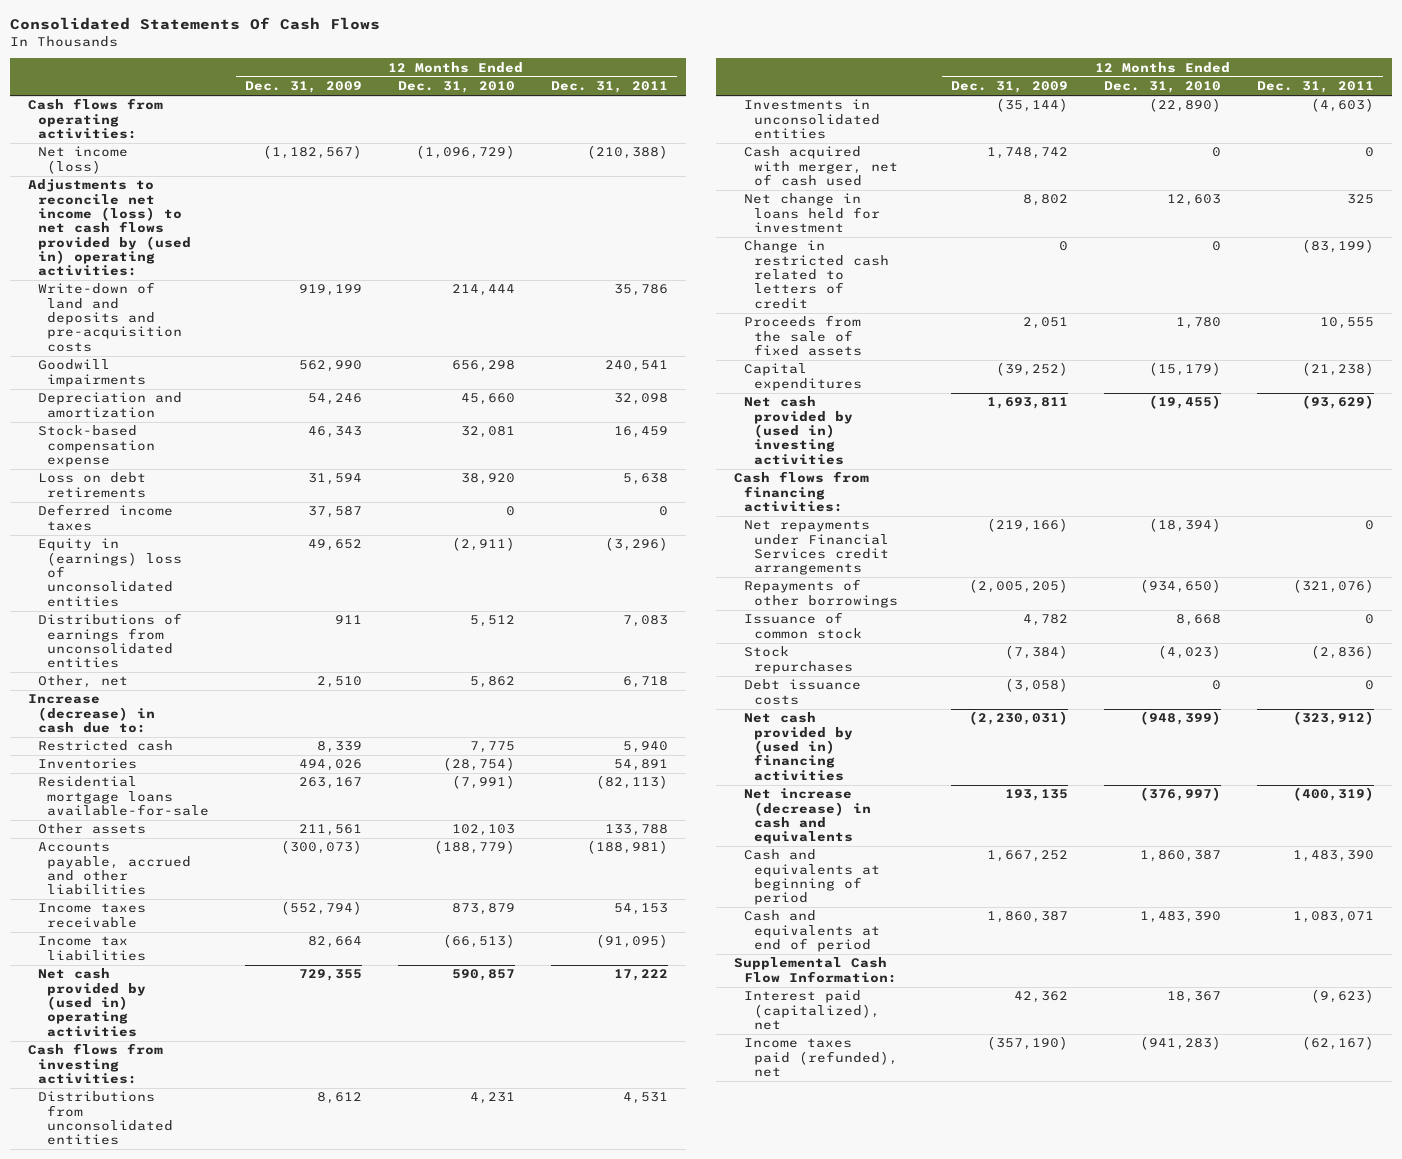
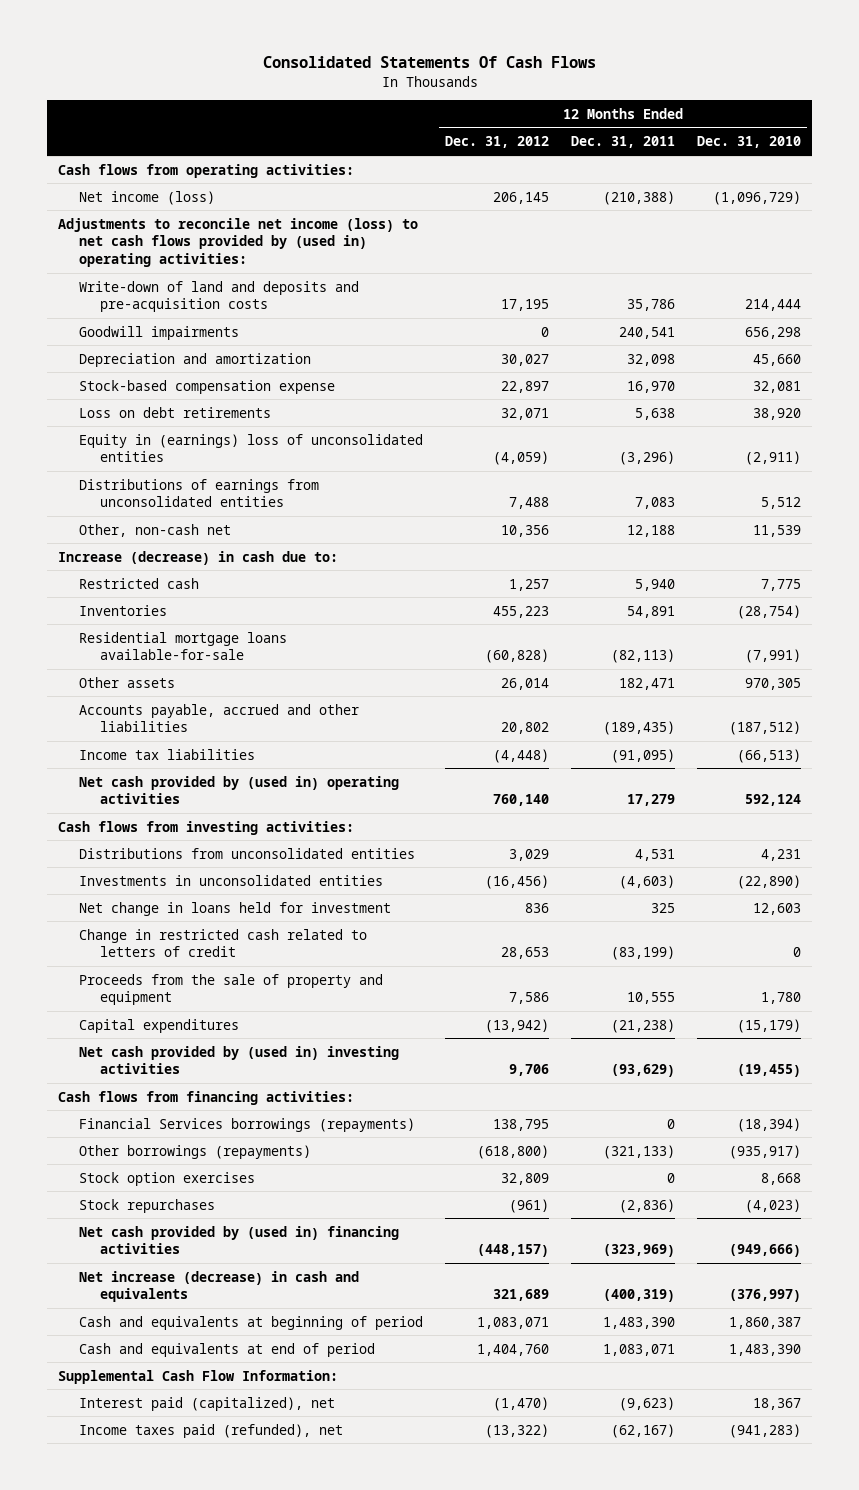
- | 12 Months Ended Dec. 31, 2009 | 12 Months Ended Dec. 31, 2010 | 12 Months Ended Dec. 31, 2011
+ | 12 Months Ended Dec. 31, 2012 | 12 Months Ended Dec. 31, 2011 | 12 Months Ended Dec. 31, 2010
- Stock-based compensation expense | 46,343 | 32,081 | 16,459
+ Stock-based compensation expense | 22,897 | 16,970 | 32,081
- Deferred income taxes | 37,587 | 0 | 0
- Other, net | 2,510 | 5,862 | 6,718
+ Other, non-cash net | 10,356 | 12,188 | 11,539
- Other assets | 211,561 | 102,103 | 133,788
- Accounts payable, accrued and other liabilities | (300,073) | (188,779) | (188,981)
- Income taxes receivable | (552,794) | 873,879 | 54,153
+ Other assets | 26,014 | 182,471 | 970,305
+ Accounts payable, accrued and other liabilities | 20,802 | (189,435) | (187,512)
- Net cash provided by (used in) operating activities | 729,355 | 590,857 | 17,222
+ Net cash provided by (used in) operating activities | 760,140 | 17,279 | 592,124
- Cash acquired with merger, net of cash used | 1,748,742 | 0 | 0
- Proceeds from the sale of fixed assets | 2,051 | 1,780 | 10,555
+ Proceeds from the sale of property and equipment | 7,586 | 10,555 | 1,780
- Net repayments under Financial Services credit arrangements | (219,166) | (18,394) | 0
- Repayments of other borrowings | (2,005,205) | (934,650) | (321,076)
- Issuance of common stock | 4,782 | 8,668 | 0
+ Financial Services borrowings (repayments) | 138,795 | 0 | (18,394)
+ Other borrowings (repayments) | (618,800) | (321,133) | (935,917)
+ Stock option exercises | 32,809 | 0 | 8,668
- Debt issuance costs | (3,058) | 0 | 0
- Net cash provided by (used in) financing activities | (2,230,031) | (948,399) | (323,912)
+ Net cash provided by (used in) financing activities | (448,157) | (323,969) | (949,666)

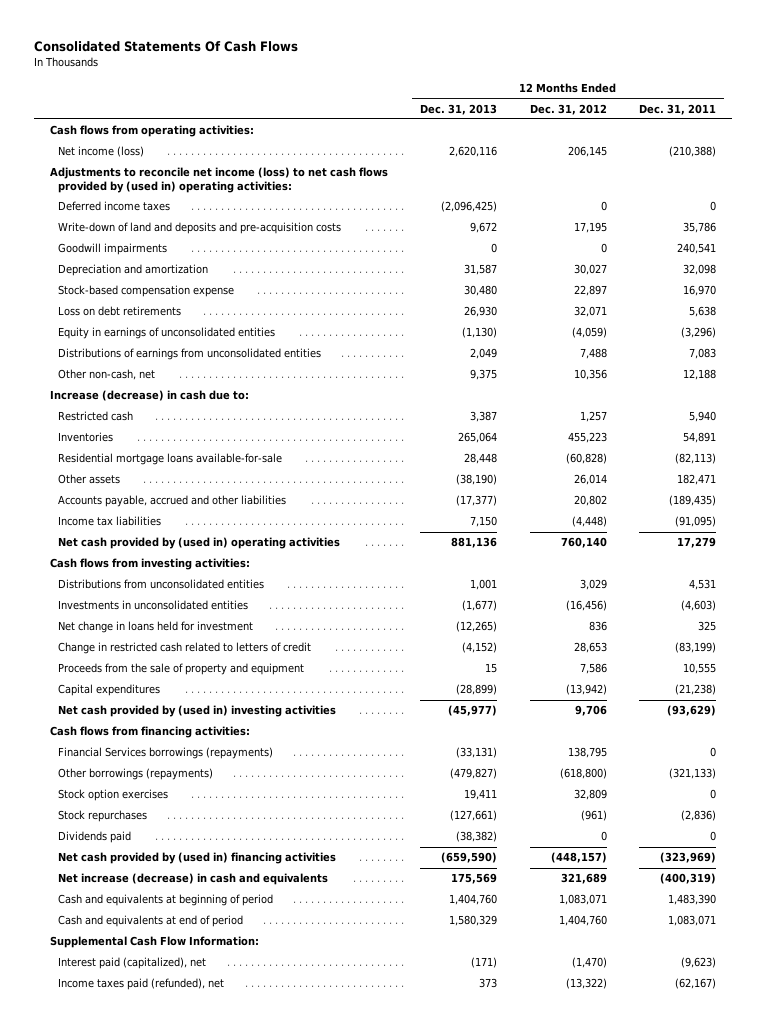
- | 12 Months Ended Dec. 31, 2012 | 12 Months Ended Dec. 31, 2011 | 12 Months Ended Dec. 31, 2010
+ | 12 Months Ended Dec. 31, 2013 | 12 Months Ended Dec. 31, 2012 | 12 Months Ended Dec. 31, 2011
+ Deferred income taxes | (2,096,425) | 0 | 0
- Equity in (earnings) loss of unconsolidated entities | (4,059) | (3,296) | (2,911)
+ Equity in earnings of unconsolidated entities | (1,130) | (4,059) | (3,296)
- Other, non-cash net | 10,356 | 12,188 | 11,539
+ Other non-cash, net | 9,375 | 10,356 | 12,188
+ Dividends paid | (38,382) | 0 | 0

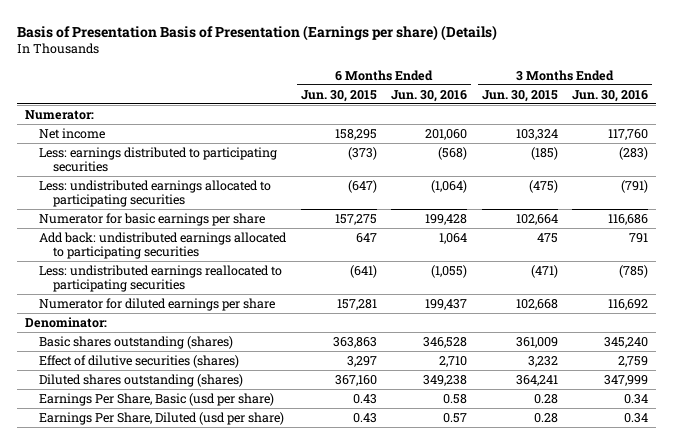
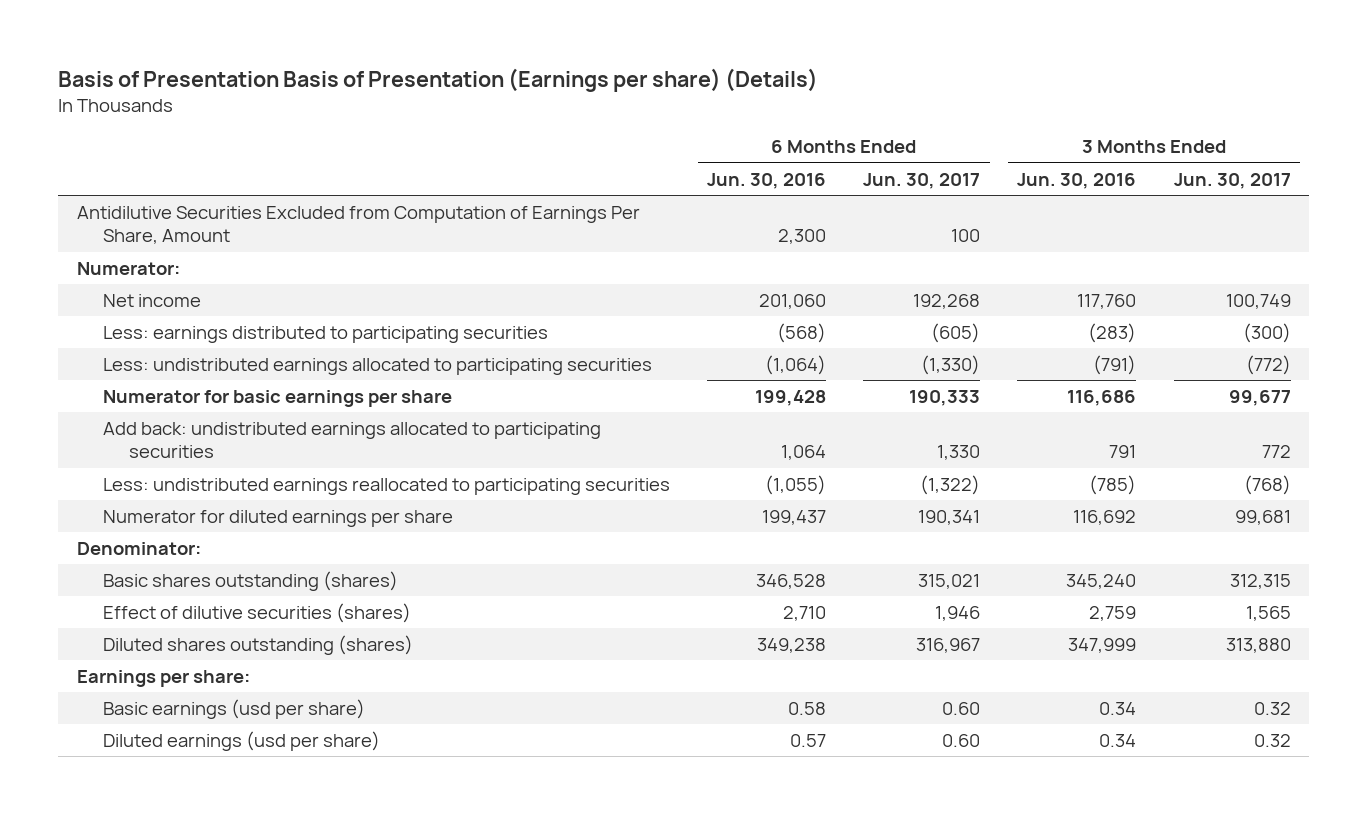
- | 6 Months Ended Jun. 30, 2015 | 6 Months Ended Jun. 30, 2016 | 3 Months Ended Jun. 30, 2015 | 3 Months Ended Jun. 30, 2016
+ | 6 Months Ended Jun. 30, 2016 | 6 Months Ended Jun. 30, 2017 | 3 Months Ended Jun. 30, 2016 | 3 Months Ended Jun. 30, 2017
+ Antidilutive Securities Excluded from Computation of Earnings Per Share, Amount | 2,300 | 100 | |
- Earnings Per Share, Basic (usd per share) | 0.43 | 0.58 | 0.28 | 0.34
- Earnings Per Share, Diluted (usd per share) | 0.43 | 0.57 | 0.28 | 0.34
+ Earnings per share:
+ Basic earnings (usd per share) | 0.58 | 0.60 | 0.34 | 0.32
+ Diluted earnings (usd per share) | 0.57 | 0.60 | 0.34 | 0.32

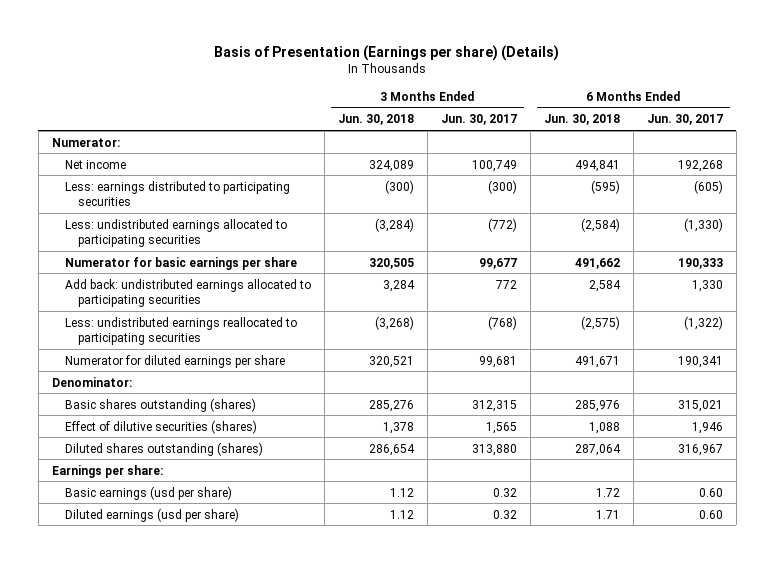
- Basis of Presentation Basis of Presentation (Earnings per share) (Details)
+ Basis of Presentation (Earnings per share) (Details)
- | 6 Months Ended Jun. 30, 2016 | 6 Months Ended Jun. 30, 2017 | 3 Months Ended Jun. 30, 2016 | 3 Months Ended Jun. 30, 2017
+ | 3 Months Ended Jun. 30, 2018 | 3 Months Ended Jun. 30, 2017 | 6 Months Ended Jun. 30, 2018 | 6 Months Ended Jun. 30, 2017
- Antidilutive Securities Excluded from Computation of Earnings Per Share, Amount | 2,300 | 100 | |

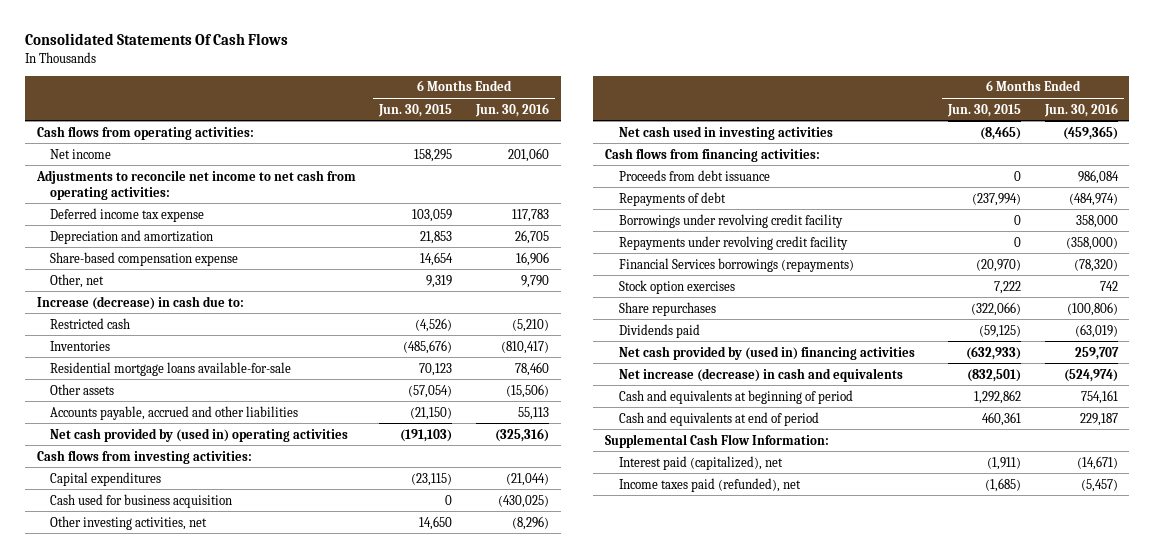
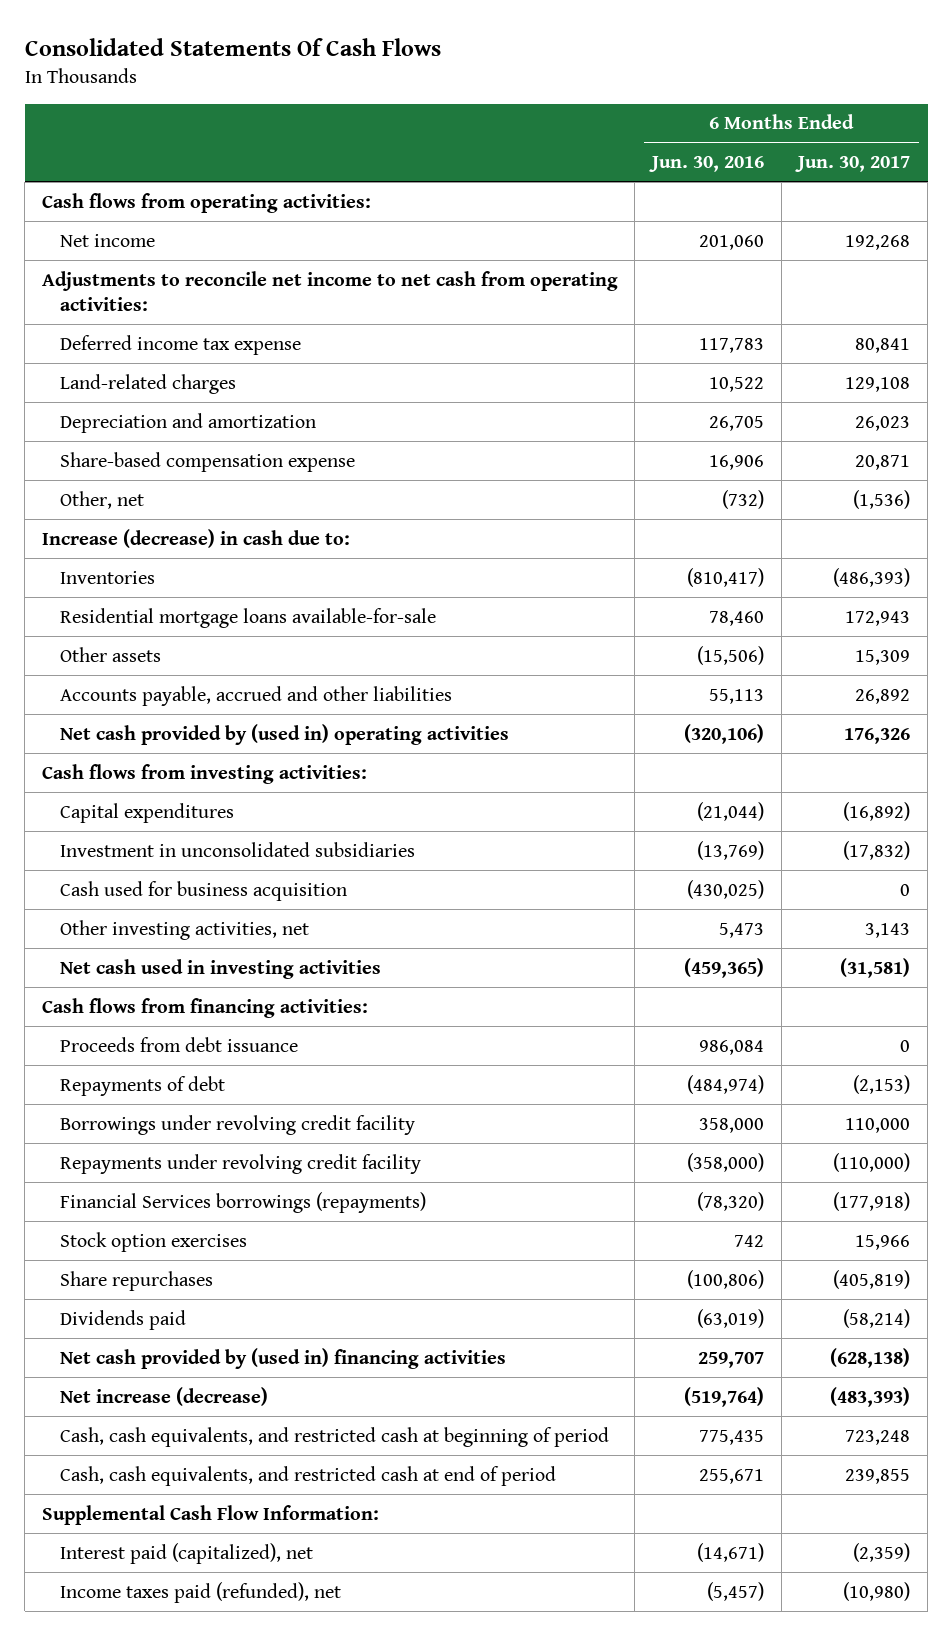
- | 6 Months Ended Jun. 30, 2015 | 6 Months Ended Jun. 30, 2016
+ | 6 Months Ended Jun. 30, 2016 | 6 Months Ended Jun. 30, 2017
+ Land-related charges | 10,522 | 129,108
- Other, net | 9,319 | 9,790
+ Other, net | (732) | (1,536)
- Restricted cash | (4,526) | (5,210)
- Net cash provided by (used in) operating activities | (191,103) | (325,316)
+ Net cash provided by (used in) operating activities | (320,106) | 176,326
+ Investment in unconsolidated subsidiaries | (13,769) | (17,832)
- Other investing activities, net | 14,650 | (8,296)
+ Other investing activities, net | 5,473 | 3,143
- Net increase (decrease) in cash and equivalents | (832,501) | (524,974)
- Cash and equivalents at beginning of period | 1,292,862 | 754,161
- Cash and equivalents at end of period | 460,361 | 229,187
+ Net increase (decrease) | (519,764) | (483,393)
+ Cash, cash equivalents, and restricted cash at beginning of period | 775,435 | 723,248
+ Cash, cash equivalents, and restricted cash at end of period | 255,671 | 239,855

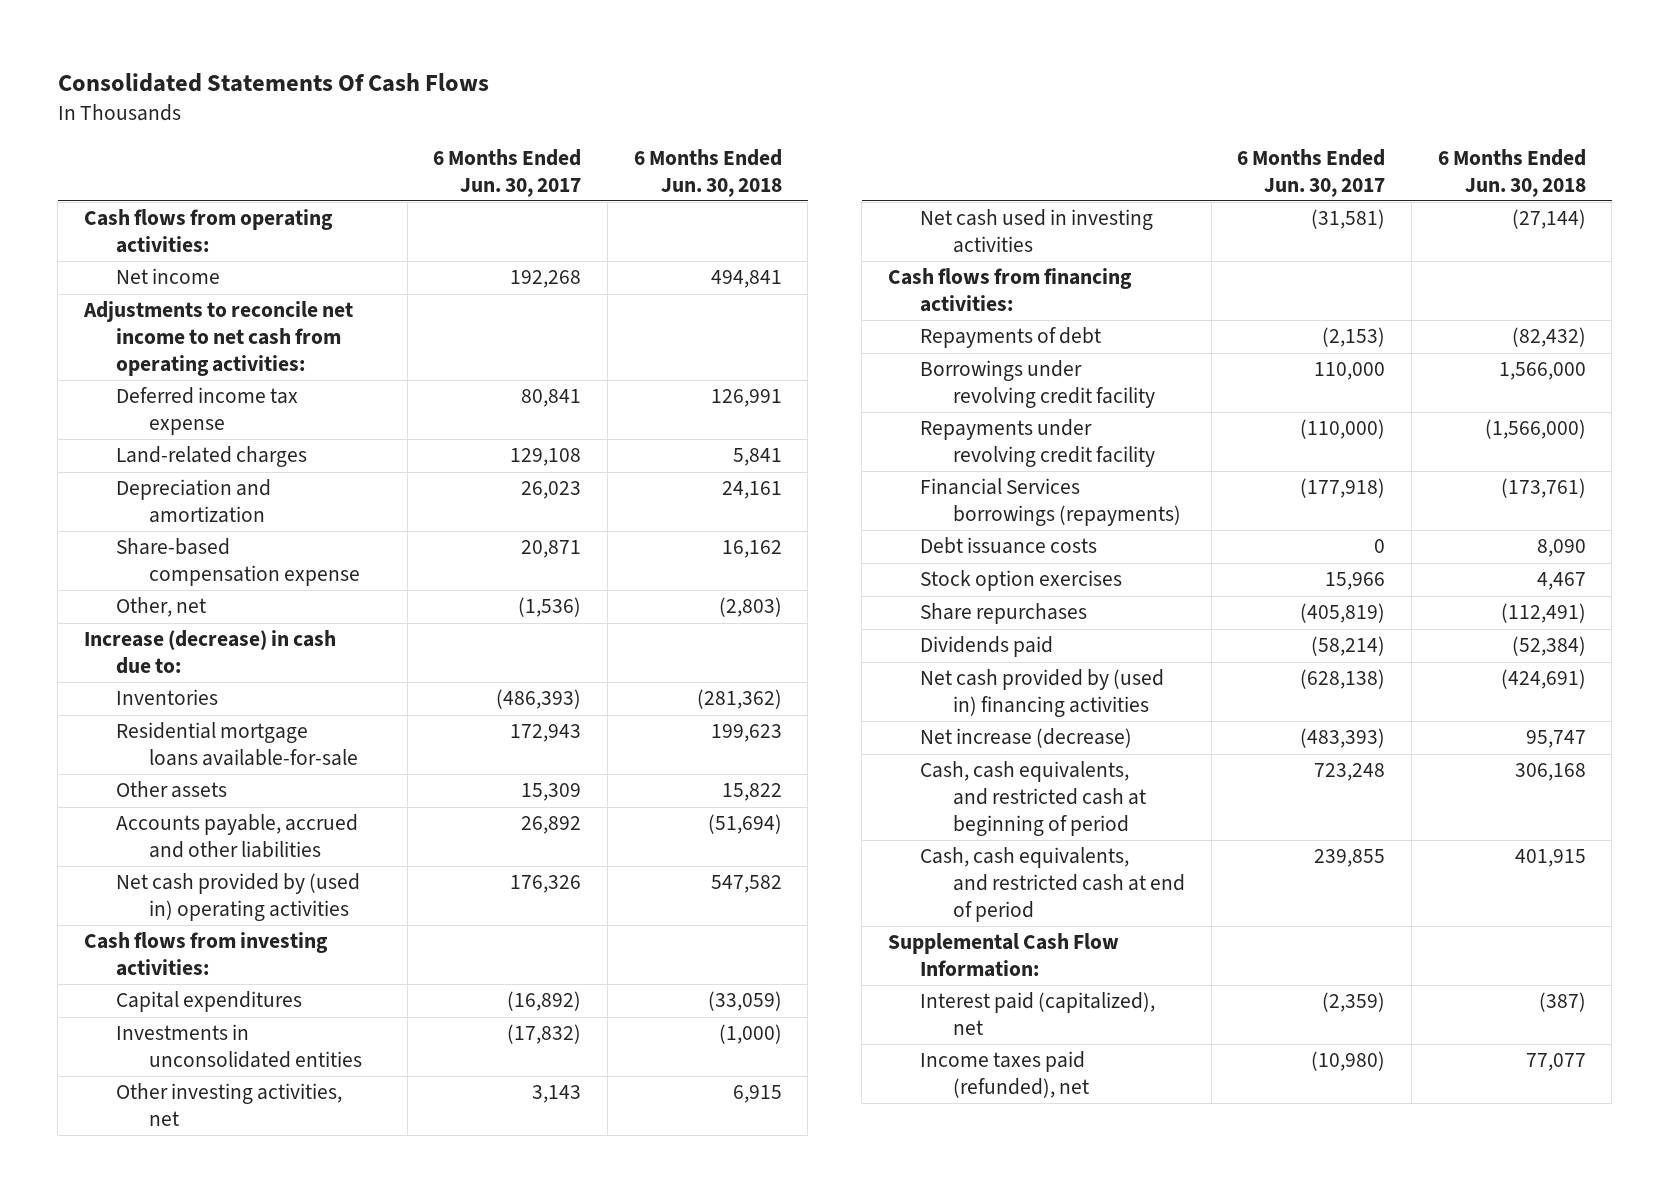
- | 6 Months Ended Jun. 30, 2016 | 6 Months Ended Jun. 30, 2017
+ | 6 Months Ended Jun. 30, 2017 | 6 Months Ended Jun. 30, 2018
- Investment in unconsolidated subsidiaries | (13,769) | (17,832)
- Cash used for business acquisition | (430,025) | 0
+ Investments in unconsolidated entities | (17,832) | (1,000)
- Proceeds from debt issuance | 986,084 | 0
+ Debt issuance costs | 0 | 8,090

